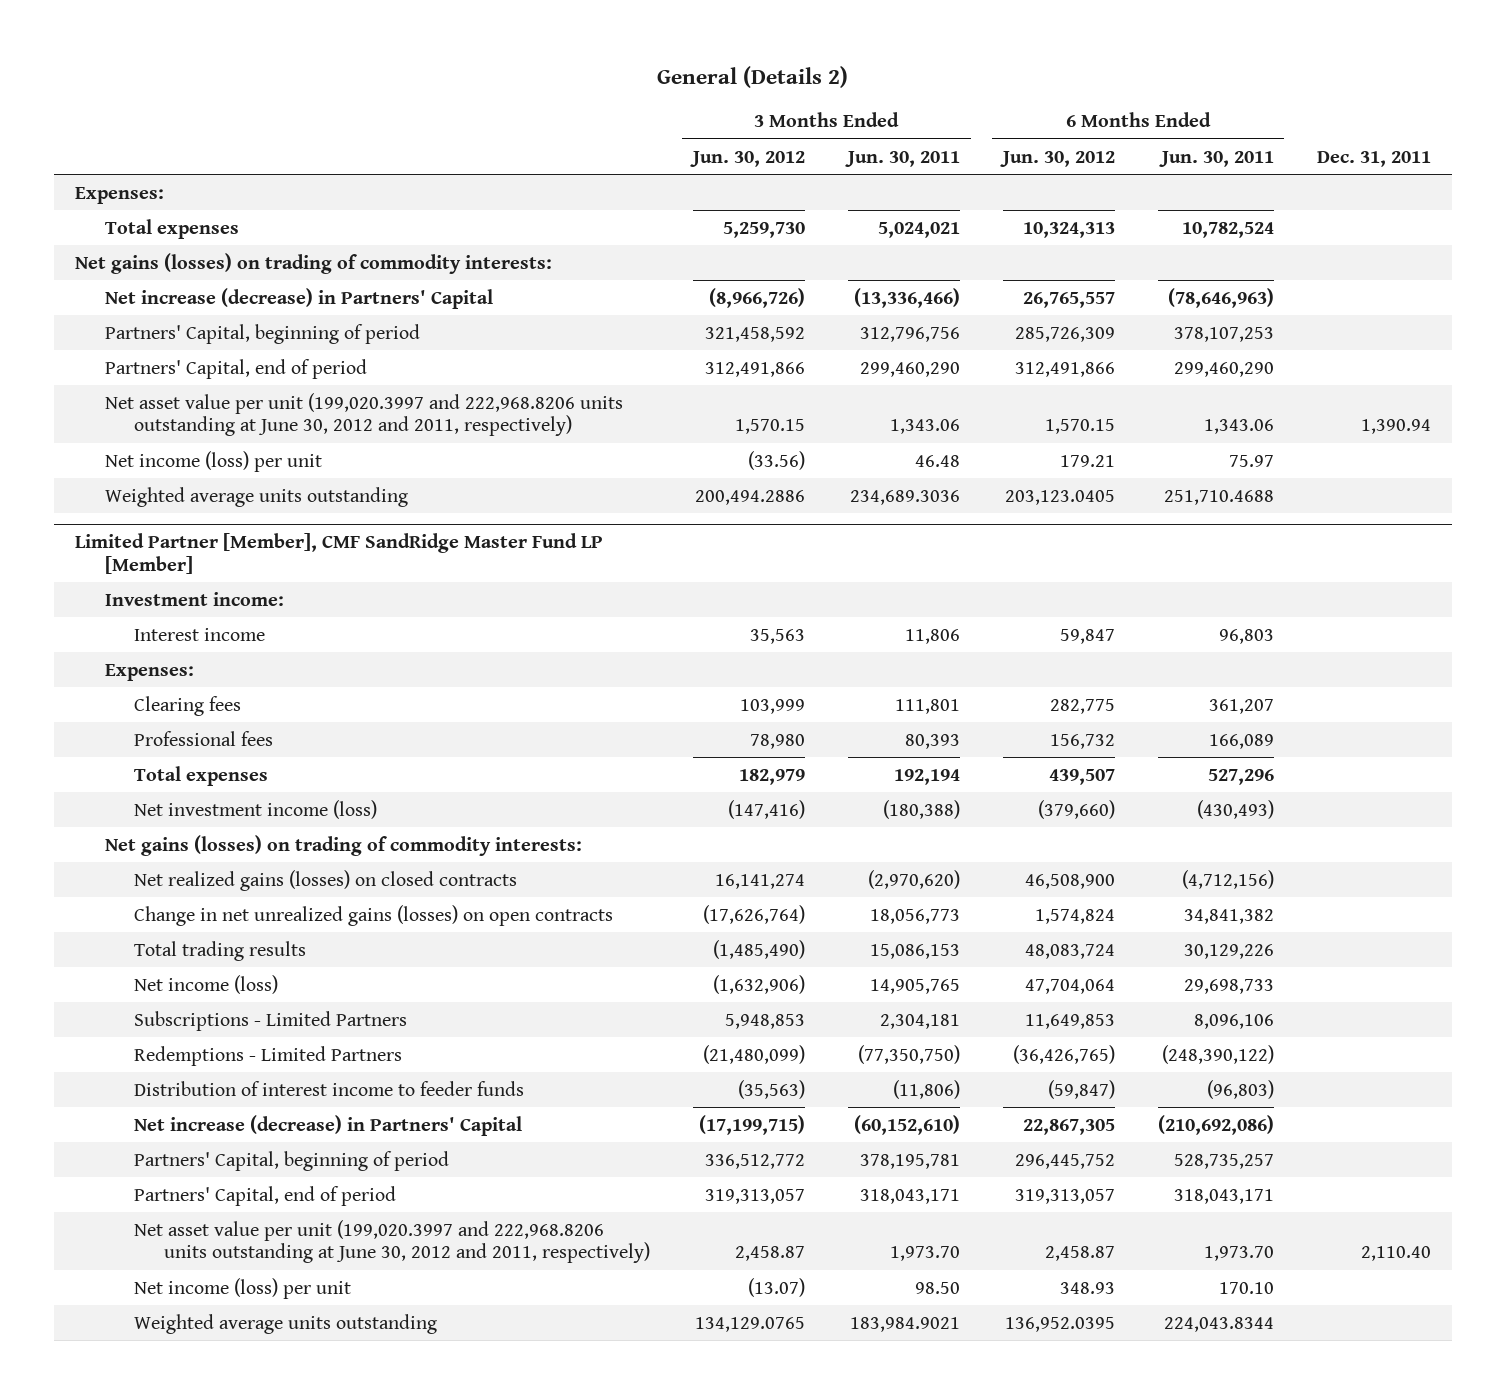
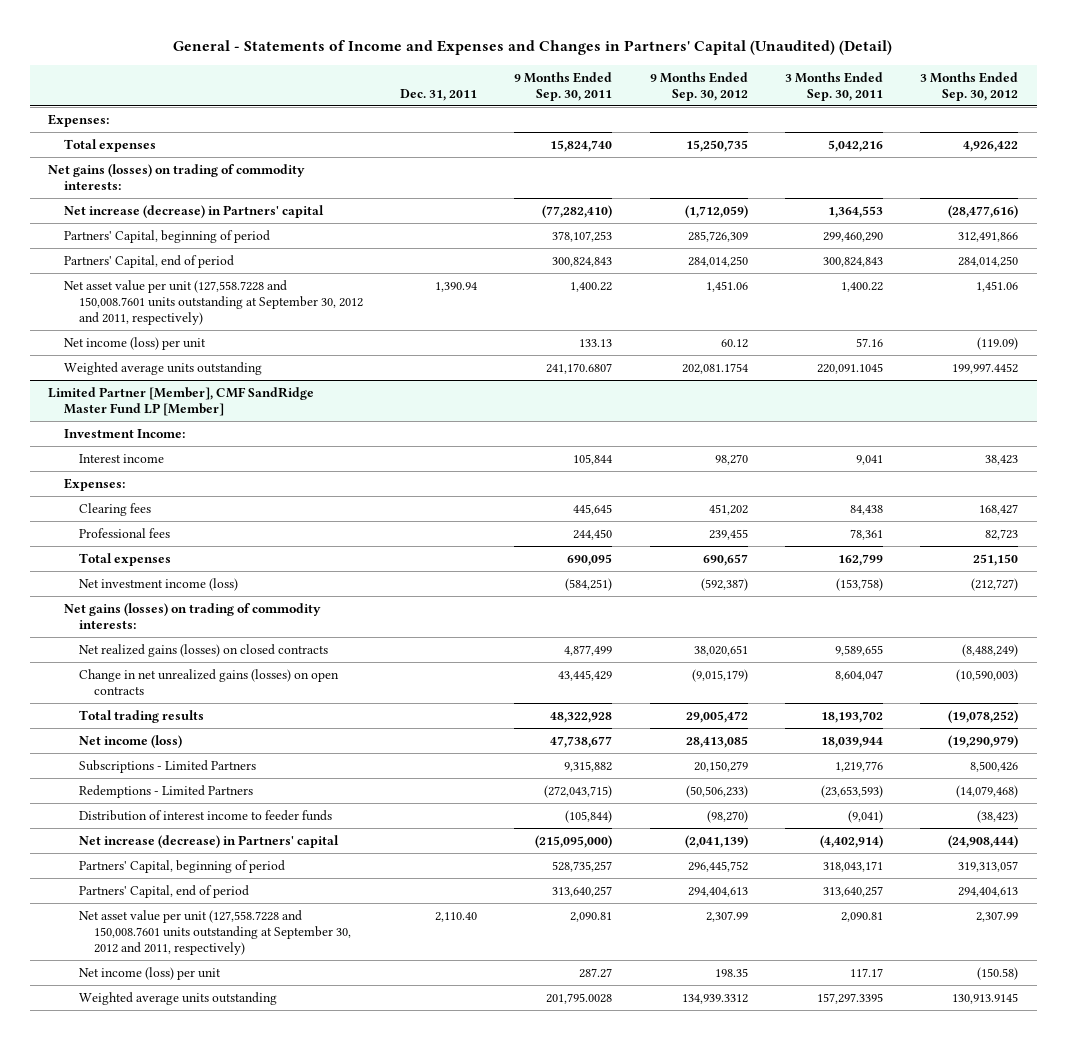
- General (Details 2)
+ General - Statements of Income and Expenses and Changes in Partners' Capital (Unaudited) (Detail)
- | 3 Months Ended Jun. 30, 2012 | 3 Months Ended Jun. 30, 2011 | 6 Months Ended Jun. 30, 2012 | 6 Months Ended Jun. 30, 2011 | Dec. 31, 2011
+ | Dec. 31, 2011 | 9 Months Ended Sep. 30, 2011 | 9 Months Ended Sep. 30, 2012 | 3 Months Ended Sep. 30, 2011 | 3 Months Ended Sep. 30, 2012
- Net increase (decrease) in Partners' Capital | (8,966,726) | (13,336,466) | 26,765,557 | (78,646,963) |
+ Net increase (decrease) in Partners' capital | | (77,282,410) | (1,712,059) | 1,364,553 | (28,477,616)
- Net asset value per unit (199,020.3997 and 222,968.8206 units outstanding at June 30, 2012 and 2011, respectively) | 1,570.15 | 1,343.06 | 1,570.15 | 1,343.06 | 1,390.94
+ Net asset value per unit (127,558.7228 and 150,008.7601 units outstanding at September 30, 2012 and 2011, respectively) | 1,390.94 | 1,400.22 | 1,451.06 | 1,400.22 | 1,451.06
@ Limited Partner [Member], CMF SandRidge Master Fund LP [Member]
- Investment income:
+ Investment Income:
- Net increase (decrease) in Partners' Capital | (17,199,715) | (60,152,610) | 22,867,305 | (210,692,086) |
+ Net increase (decrease) in Partners' capital | | (215,095,000) | (2,041,139) | (4,402,914) | (24,908,444)
- Net asset value per unit (199,020.3997 and 222,968.8206 units outstanding at June 30, 2012 and 2011, respectively) | 2,458.87 | 1,973.70 | 2,458.87 | 1,973.70 | 2,110.40
+ Net asset value per unit (127,558.7228 and 150,008.7601 units outstanding at September 30, 2012 and 2011, respectively) | 2,110.40 | 2,090.81 | 2,307.99 | 2,090.81 | 2,307.99

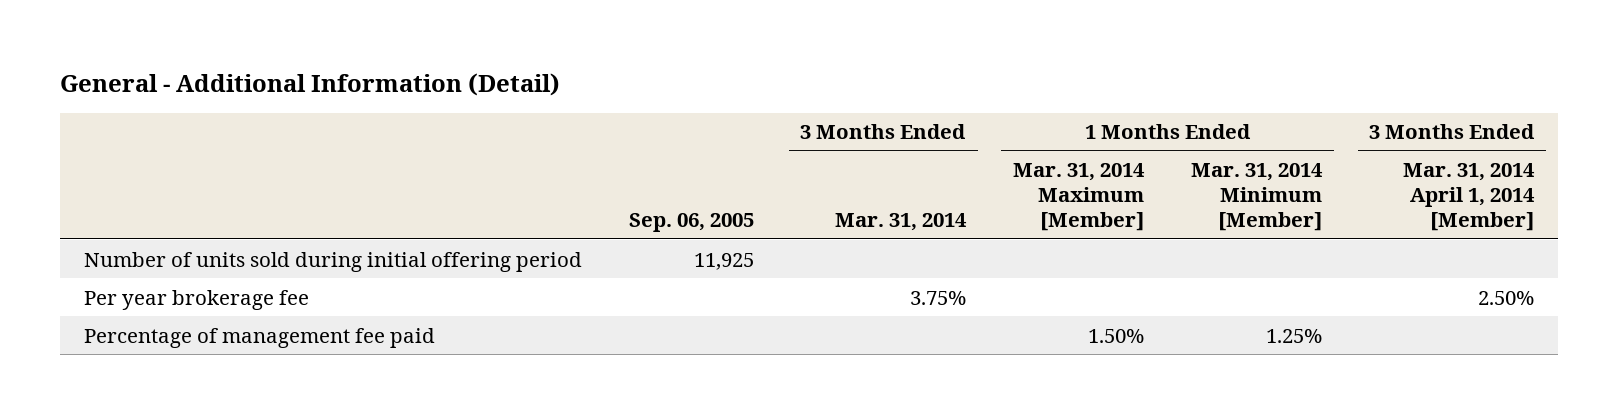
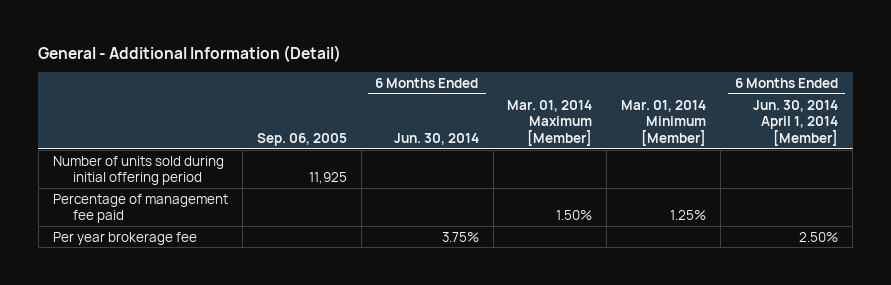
- | Sep. 06, 2005 | 3 Months Ended Mar. 31, 2014 | 1 Months Ended Mar. 31, 2014 Maximum [Member] | 1 Months Ended Mar. 31, 2014 Minimum [Member] | 3 Months Ended Mar. 31, 2014 April 1, 2014 [Member]
+ | Sep. 06, 2005 | 6 Months Ended Jun. 30, 2014 | Mar. 01, 2014 Maximum [Member] | Mar. 01, 2014 Minimum [Member] | 6 Months Ended Jun. 30, 2014 April 1, 2014 [Member]
moved down: Per year brokerage fee | | 3.75% | | | 2.50%

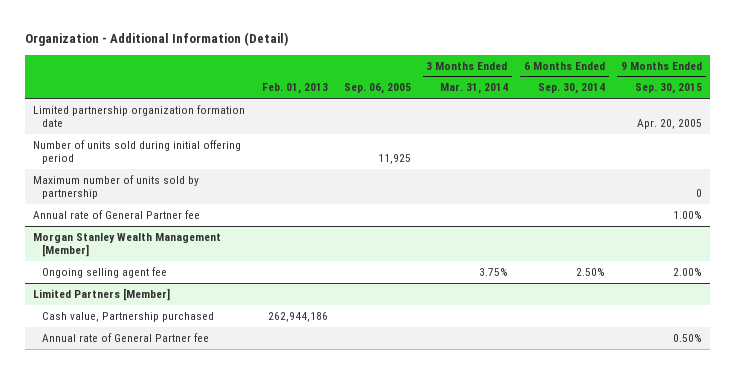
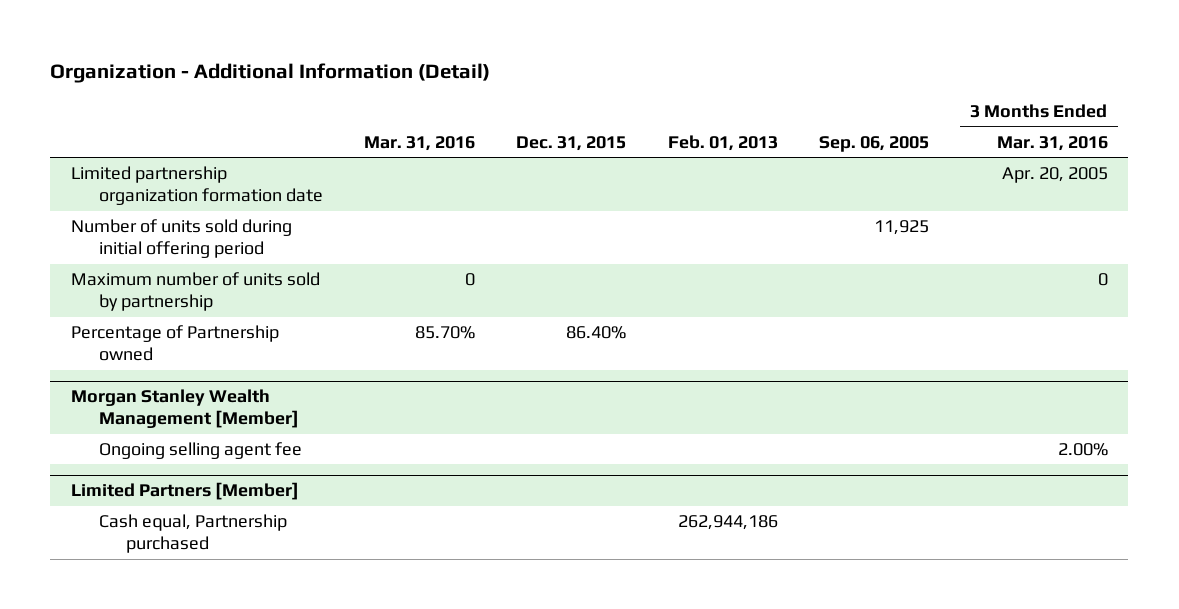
- | Feb. 01, 2013 | Sep. 06, 2005 | 3 Months Ended Mar. 31, 2014 | 6 Months Ended Sep. 30, 2014 | 9 Months Ended Sep. 30, 2015
+ | Mar. 31, 2016 | Dec. 31, 2015 | Feb. 01, 2013 | Sep. 06, 2005 | 3 Months Ended Mar. 31, 2016
- Annual rate of General Partner fee | | | | | 1.00%
+ Percentage of Partnership owned | 85.70% | 86.40% | | |
@ Limited Partners [Member]
- Cash value, Partnership purchased | 262,944,186 | | | |
- Annual rate of General Partner fee | | | | | 0.50%
+ Cash equal, Partnership purchased | | | 262,944,186 | |

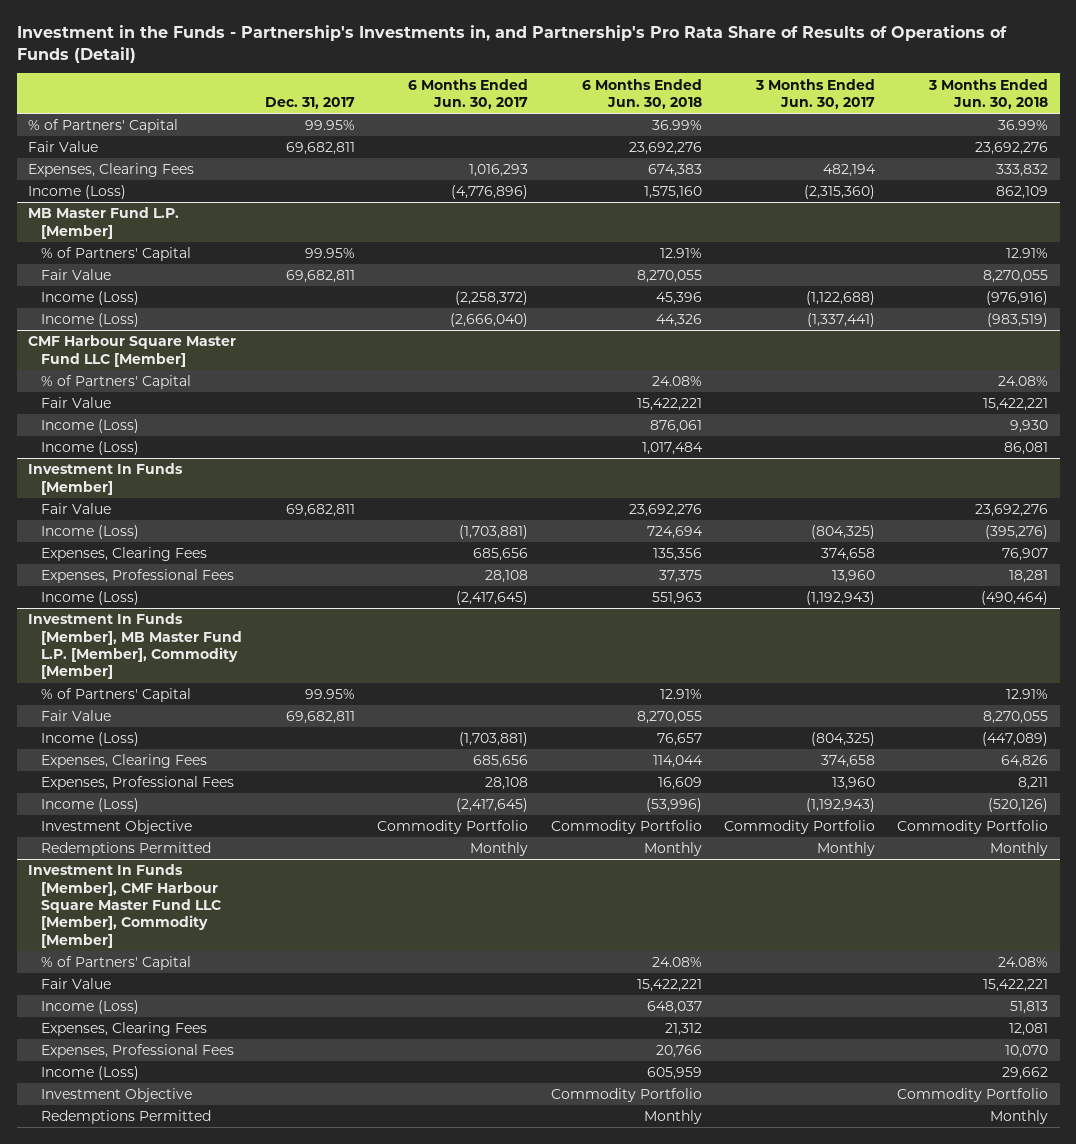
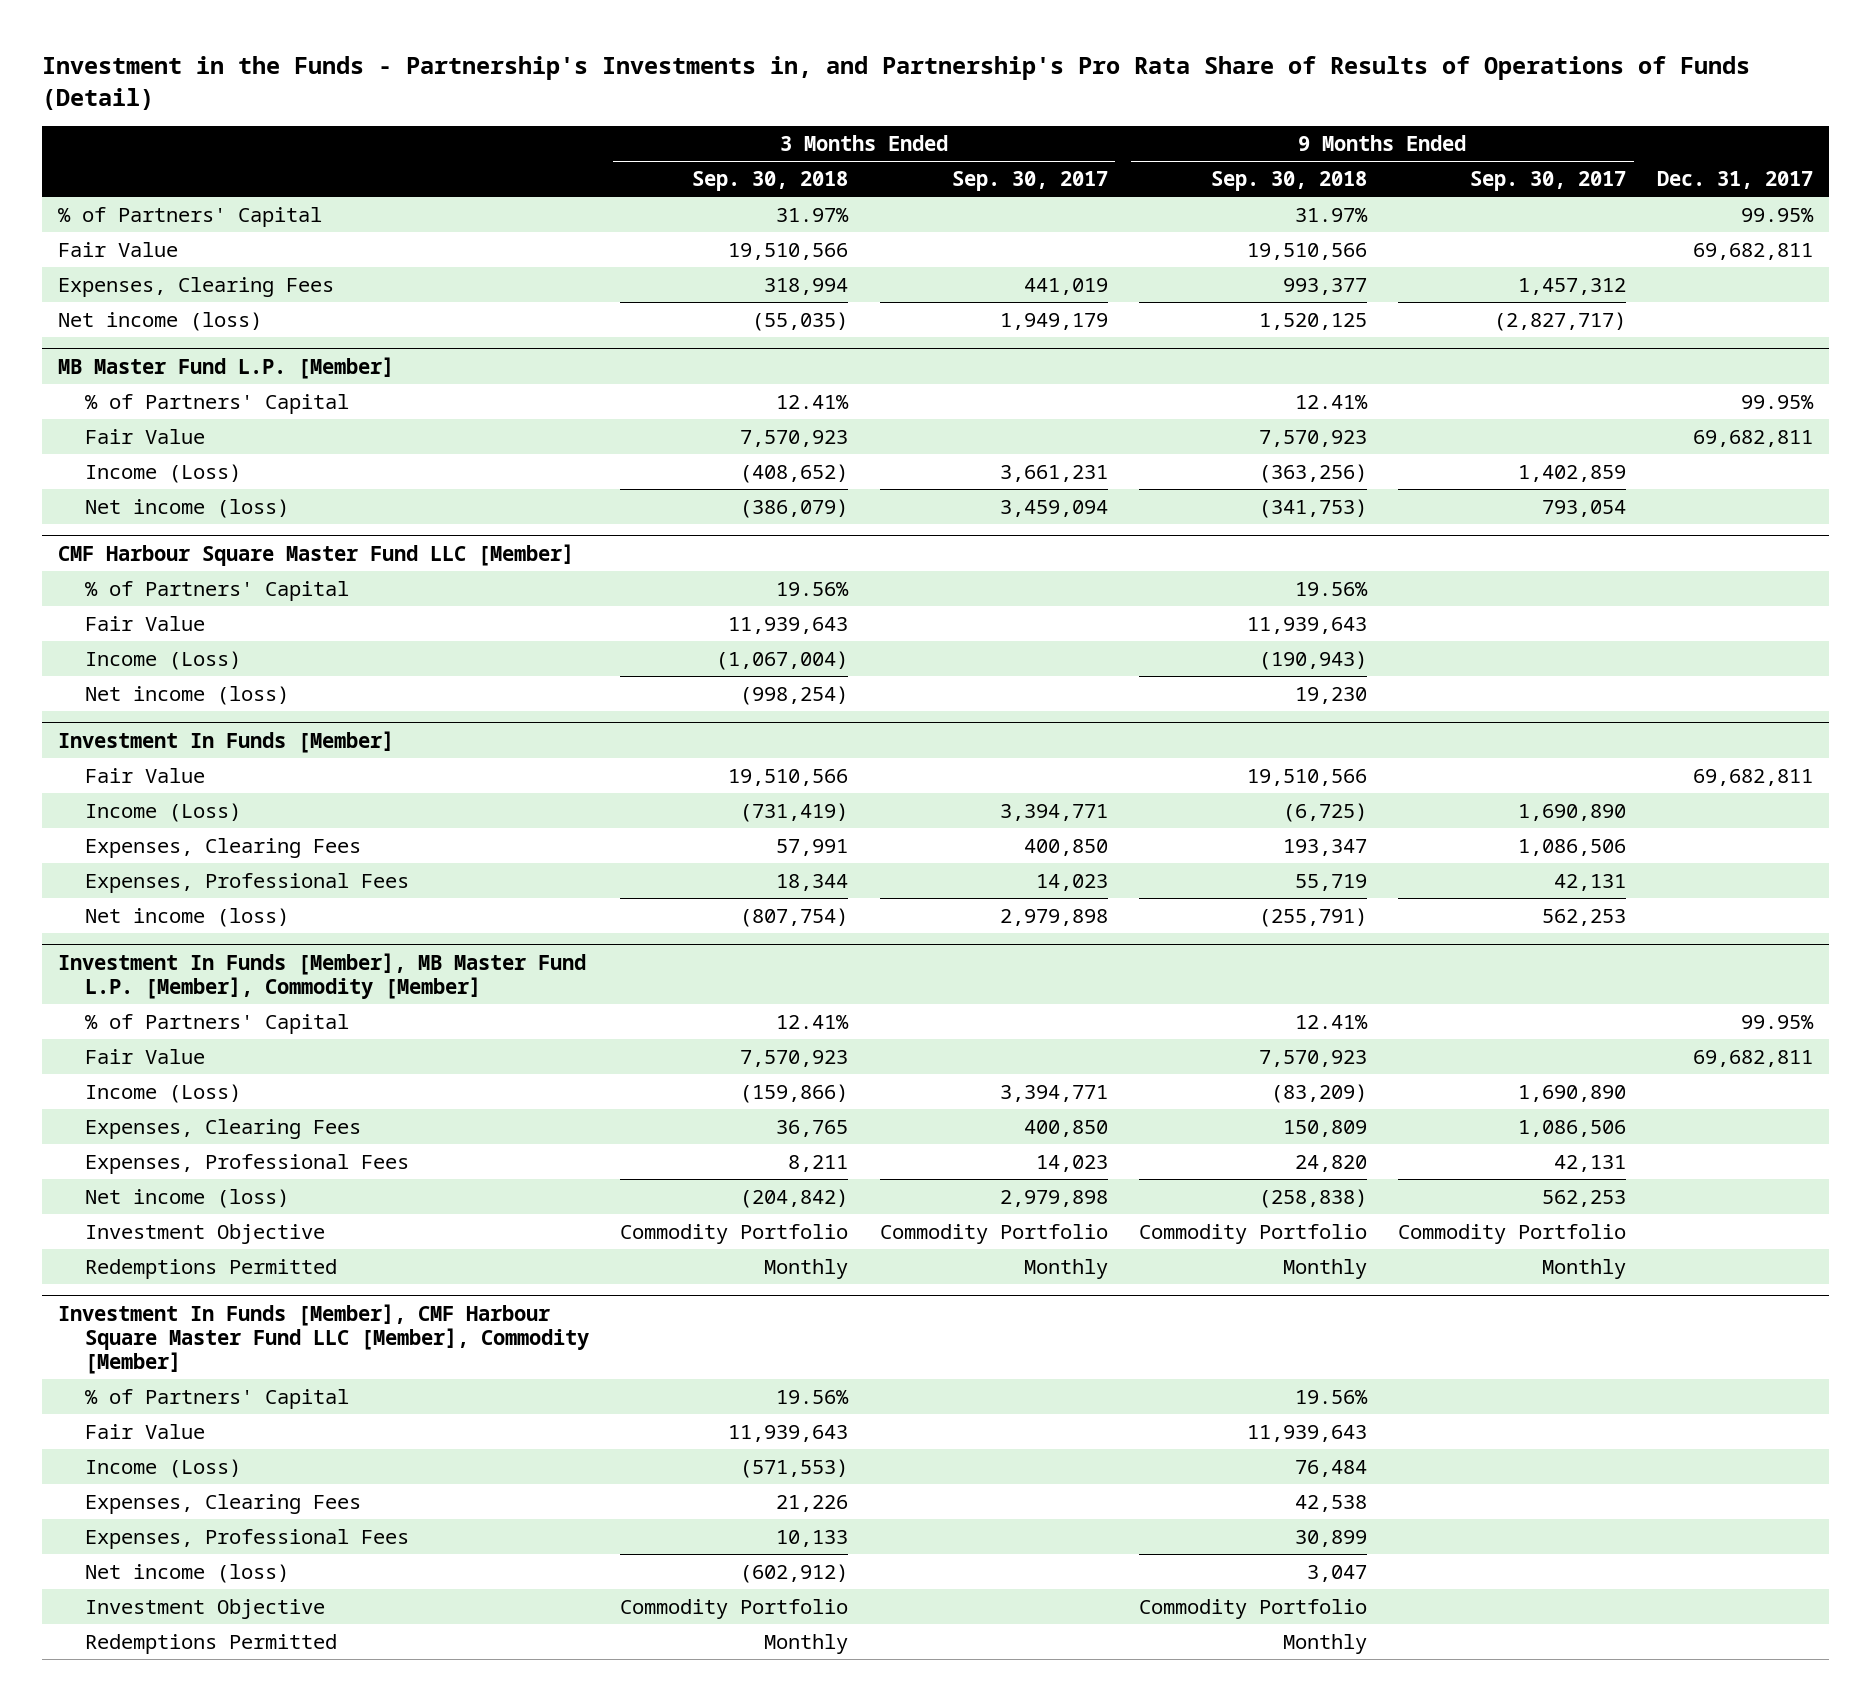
- | Dec. 31, 2017 | 6 Months Ended Jun. 30, 2017 | 6 Months Ended Jun. 30, 2018 | 3 Months Ended Jun. 30, 2017 | 3 Months Ended Jun. 30, 2018
+ | 3 Months Ended Sep. 30, 2018 | 3 Months Ended Sep. 30, 2017 | 9 Months Ended Sep. 30, 2018 | 9 Months Ended Sep. 30, 2017 | Dec. 31, 2017
- Income (Loss) | | (4,776,896) | 1,575,160 | (2,315,360) | 862,109
+ Net income (loss) | (55,035) | 1,949,179 | 1,520,125 | (2,827,717) |
@ MB Master Fund L.P. [Member]
- Income (Loss) | | (2,666,040) | 44,326 | (1,337,441) | (983,519)
+ Net income (loss) | (386,079) | 3,459,094 | (341,753) | 793,054 |
@ CMF Harbour Square Master Fund LLC [Member]
- Income (Loss) | | | 1,017,484 | | 86,081
+ Net income (loss) | (998,254) | | 19,230 | |
@ Investment In Funds [Member]
- Income (Loss) | | (2,417,645) | 551,963 | (1,192,943) | (490,464)
+ Net income (loss) | (807,754) | 2,979,898 | (255,791) | 562,253 |
@ Investment In Funds [Member], MB Master Fund L.P. [Member], Commodity [Member]
- Income (Loss) | | (2,417,645) | (53,996) | (1,192,943) | (520,126)
+ Net income (loss) | (204,842) | 2,979,898 | (258,838) | 562,253 |
@ Investment In Funds [Member], CMF Harbour Square Master Fund LLC [Member], Commodity [Member]
- Income (Loss) | | | 605,959 | | 29,662
+ Net income (loss) | (602,912) | | 3,047 | |

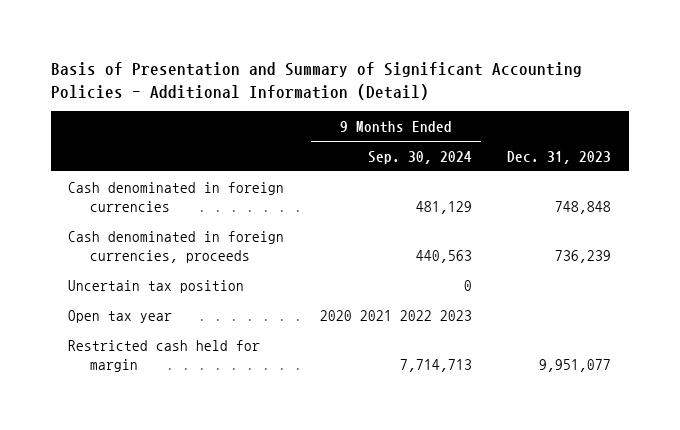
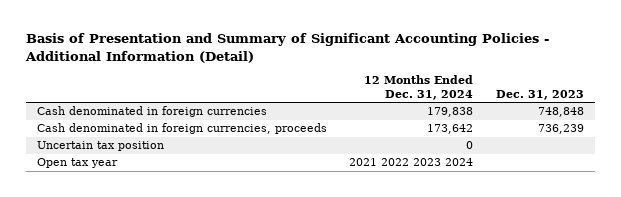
- | 9 Months Ended Sep. 30, 2024 | Dec. 31, 2023
+ | 12 Months Ended Dec. 31, 2024 | Dec. 31, 2023
- Restricted cash held for margin | 7,714,713 | 9,951,077

